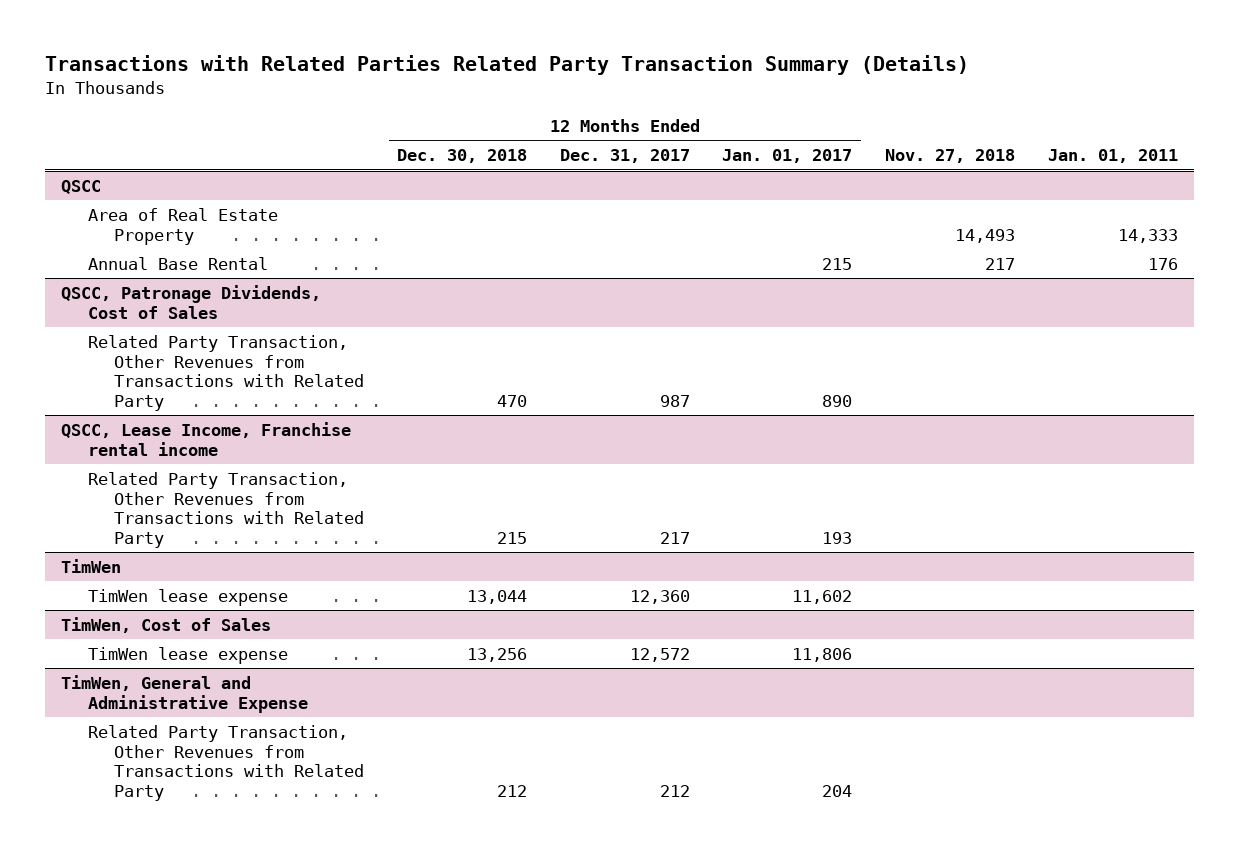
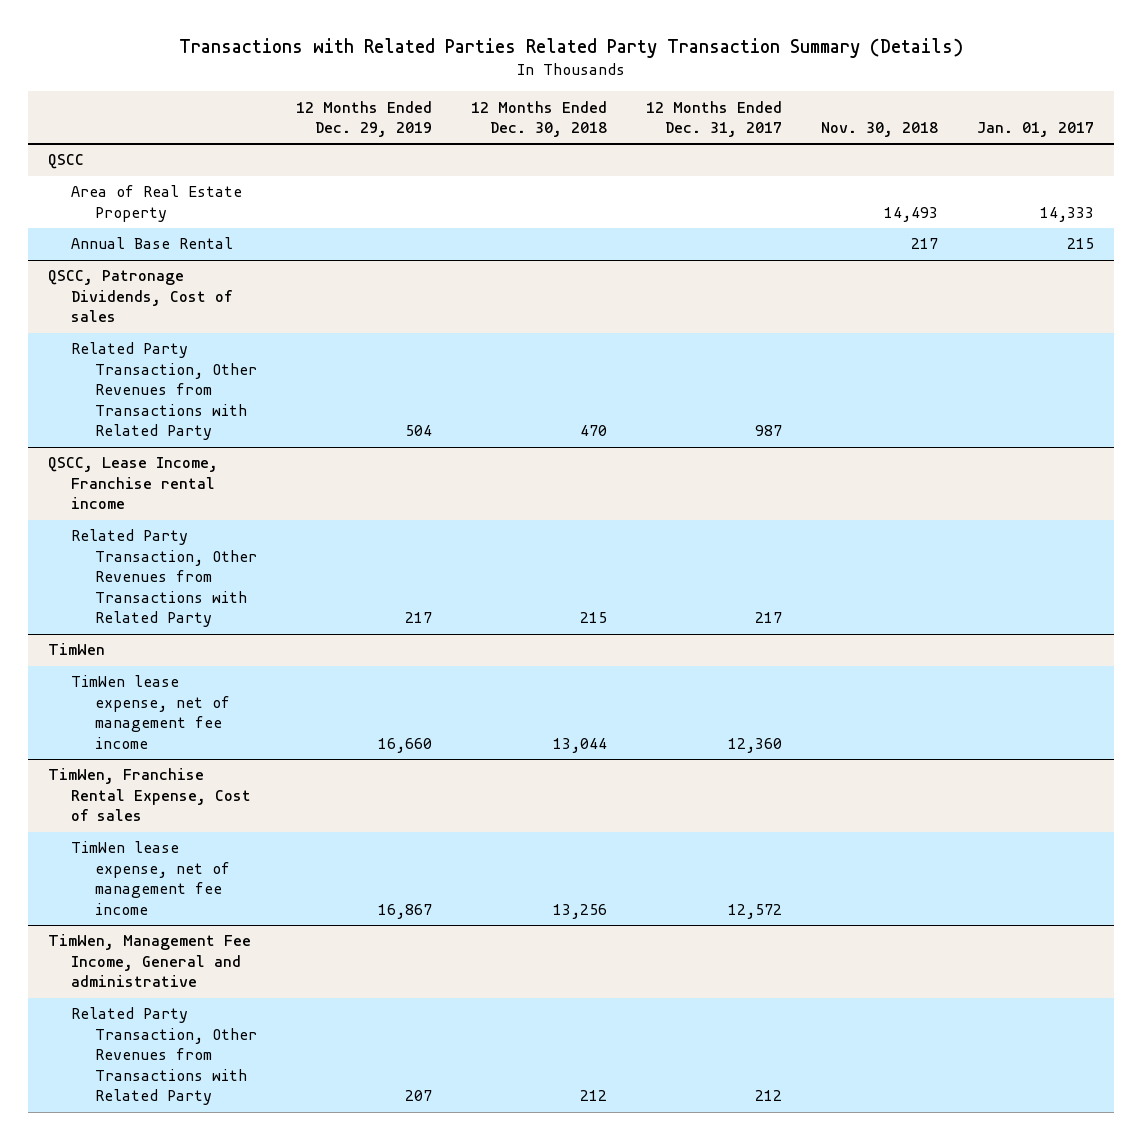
- | 12 Months Ended Dec. 30, 2018 | 12 Months Ended Dec. 31, 2017 | 12 Months Ended Jan. 01, 2017 | Nov. 27, 2018 | Jan. 01, 2011
+ | 12 Months Ended Dec. 29, 2019 | 12 Months Ended Dec. 30, 2018 | 12 Months Ended Dec. 31, 2017 | Nov. 30, 2018 | Jan. 01, 2017
- QSCC, Patronage Dividends, Cost of Sales
+ QSCC, Patronage Dividends, Cost of sales
@ TimWen
- TimWen lease expense | 13,044 | 12,360 | 11,602 | |
- TimWen, Cost of Sales
- TimWen lease expense | 13,256 | 12,572 | 11,806 | |
- TimWen, General and Administrative Expense
@ TimWen
+ TimWen lease expense, net of management fee income | 16,660 | 13,044 | 12,360 | |
+ TimWen, Franchise Rental Expense, Cost of sales
+ TimWen lease expense, net of management fee income | 16,867 | 13,256 | 12,572 | |
+ TimWen, Management Fee Income, General and administrative

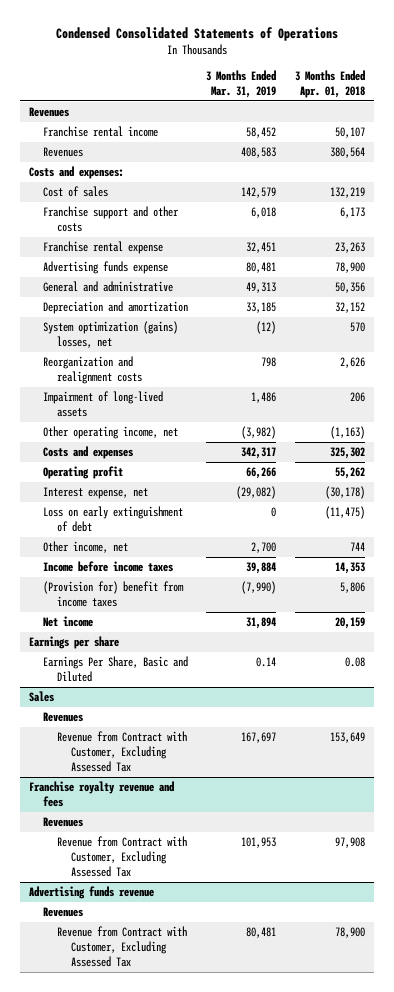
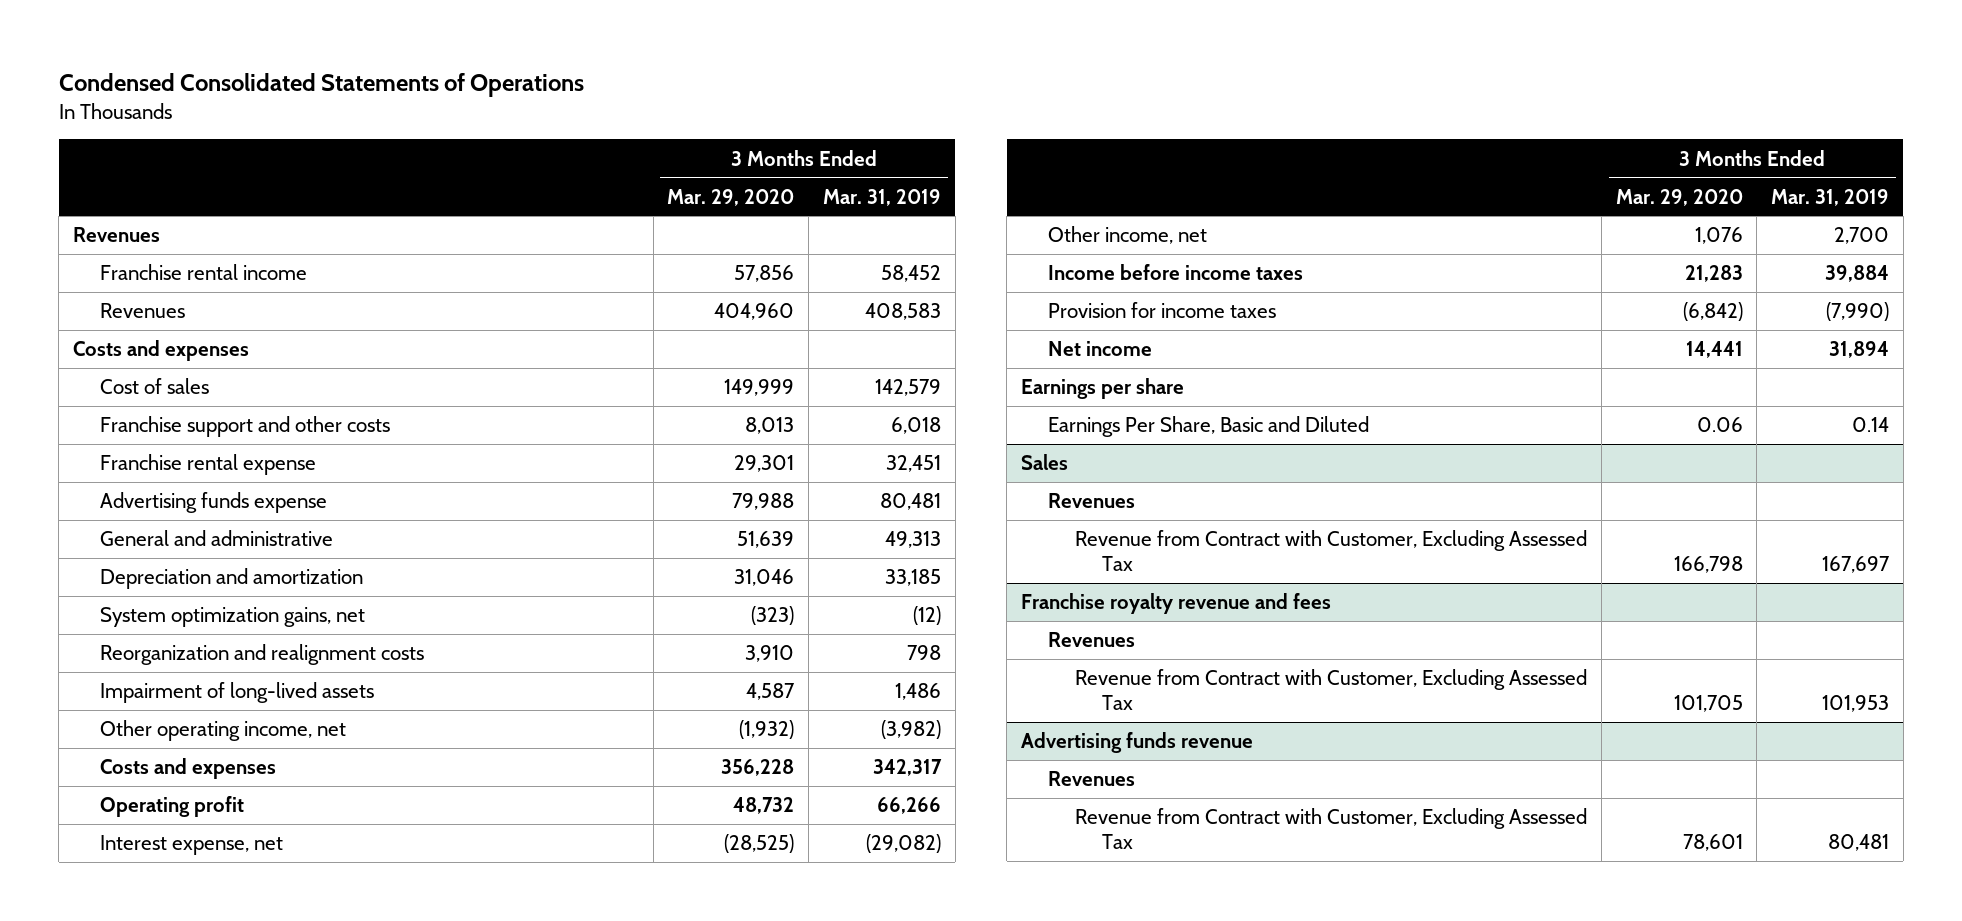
- | 3 Months Ended Mar. 31, 2019 | 3 Months Ended Apr. 01, 2018
+ | 3 Months Ended Mar. 29, 2020 | 3 Months Ended Mar. 31, 2019
- Costs and expenses:
+ Costs and expenses
- System optimization (gains) losses, net | (12) | 570
+ System optimization gains, net | (323) | (12)
- Loss on early extinguishment of debt | 0 | (11,475)
- (Provision for) benefit from income taxes | (7,990) | 5,806
+ Provision for income taxes | (6,842) | (7,990)

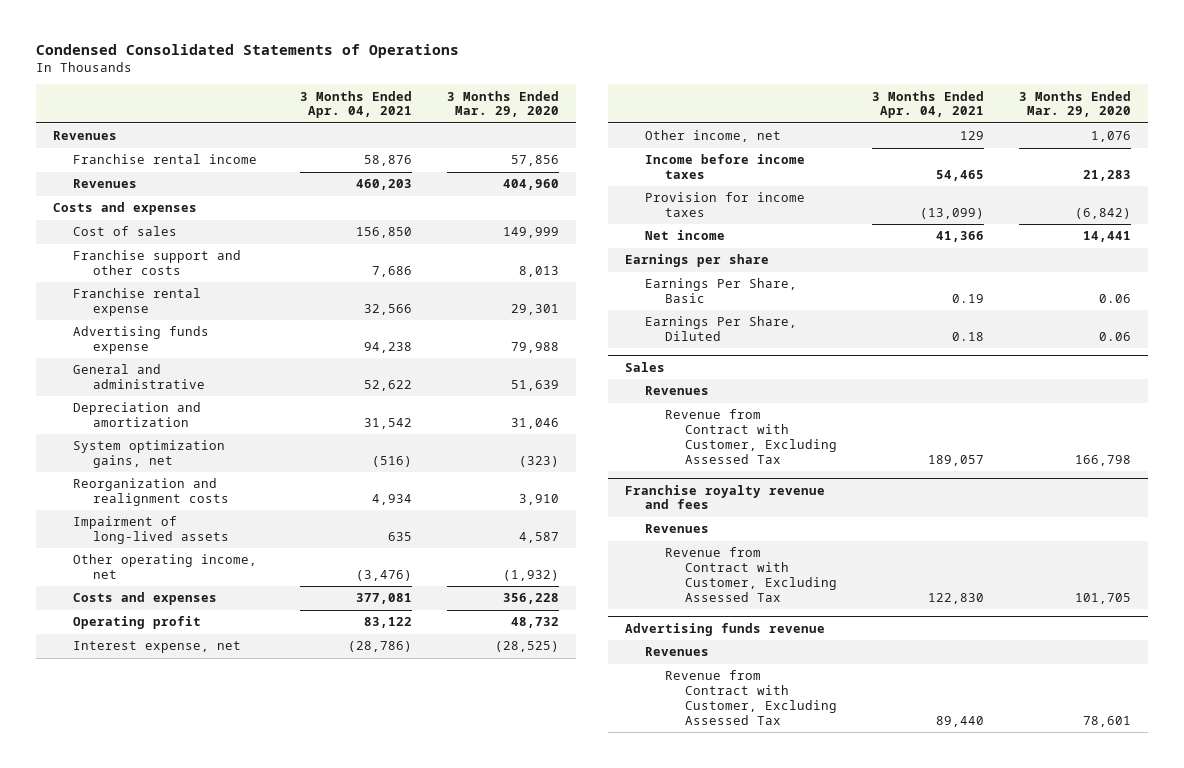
- | 3 Months Ended Mar. 29, 2020 | 3 Months Ended Mar. 31, 2019
+ | 3 Months Ended Apr. 04, 2021 | 3 Months Ended Mar. 29, 2020
- Earnings Per Share, Basic and Diluted | 0.06 | 0.14
+ Earnings Per Share, Basic | 0.19 | 0.06
+ Earnings Per Share, Diluted | 0.18 | 0.06

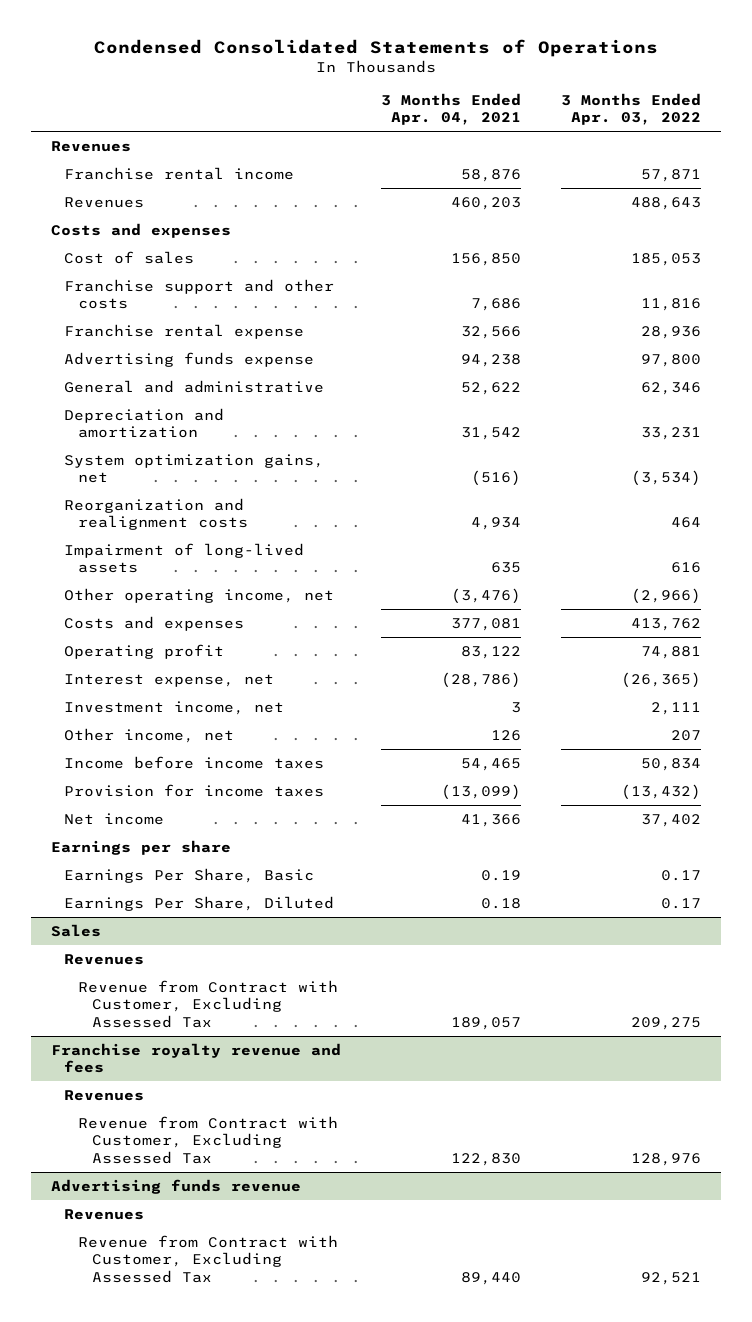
- | 3 Months Ended Apr. 04, 2021 | 3 Months Ended Mar. 29, 2020
+ | 3 Months Ended Apr. 04, 2021 | 3 Months Ended Apr. 03, 2022
- Other income, net | 129 | 1,076
+ Investment income, net | 3 | 2,111
+ Other income, net | 126 | 207

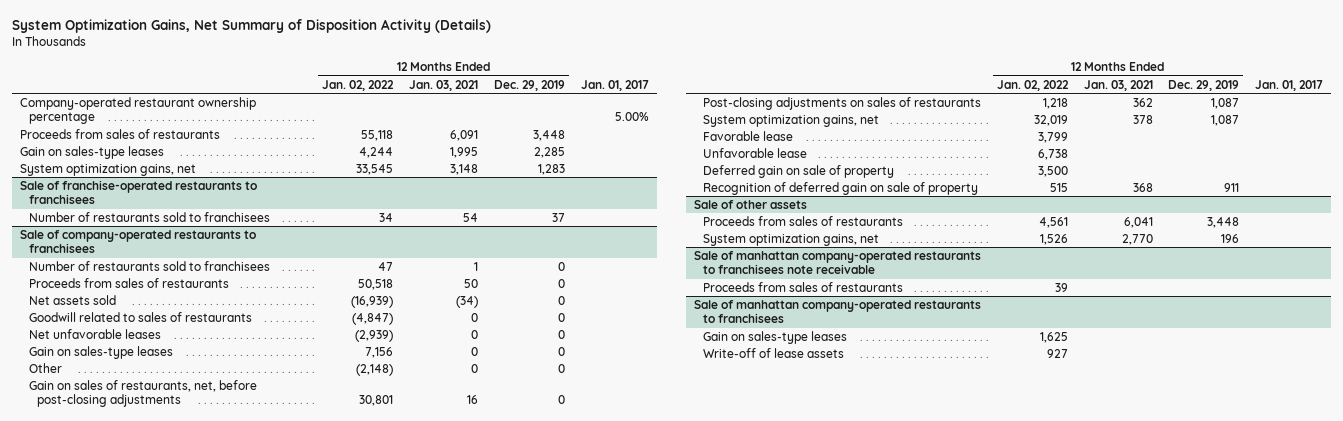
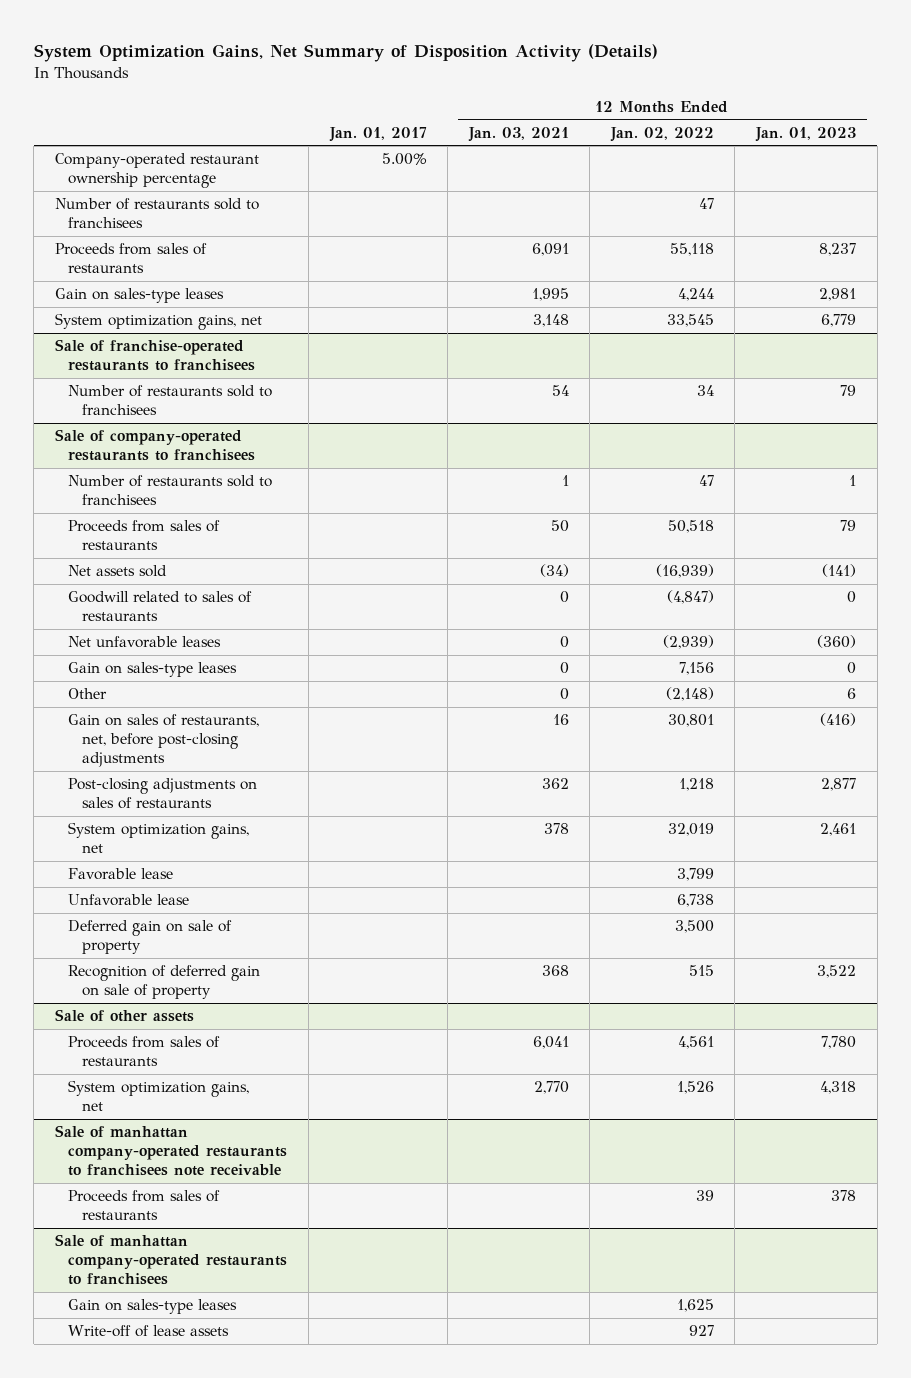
- | 12 Months Ended Jan. 02, 2022 | 12 Months Ended Jan. 03, 2021 | 12 Months Ended Dec. 29, 2019 | Jan. 01, 2017
+ | Jan. 01, 2017 | 12 Months Ended Jan. 03, 2021 | 12 Months Ended Jan. 02, 2022 | 12 Months Ended Jan. 01, 2023
+ Number of restaurants sold to franchisees | | | 47 |

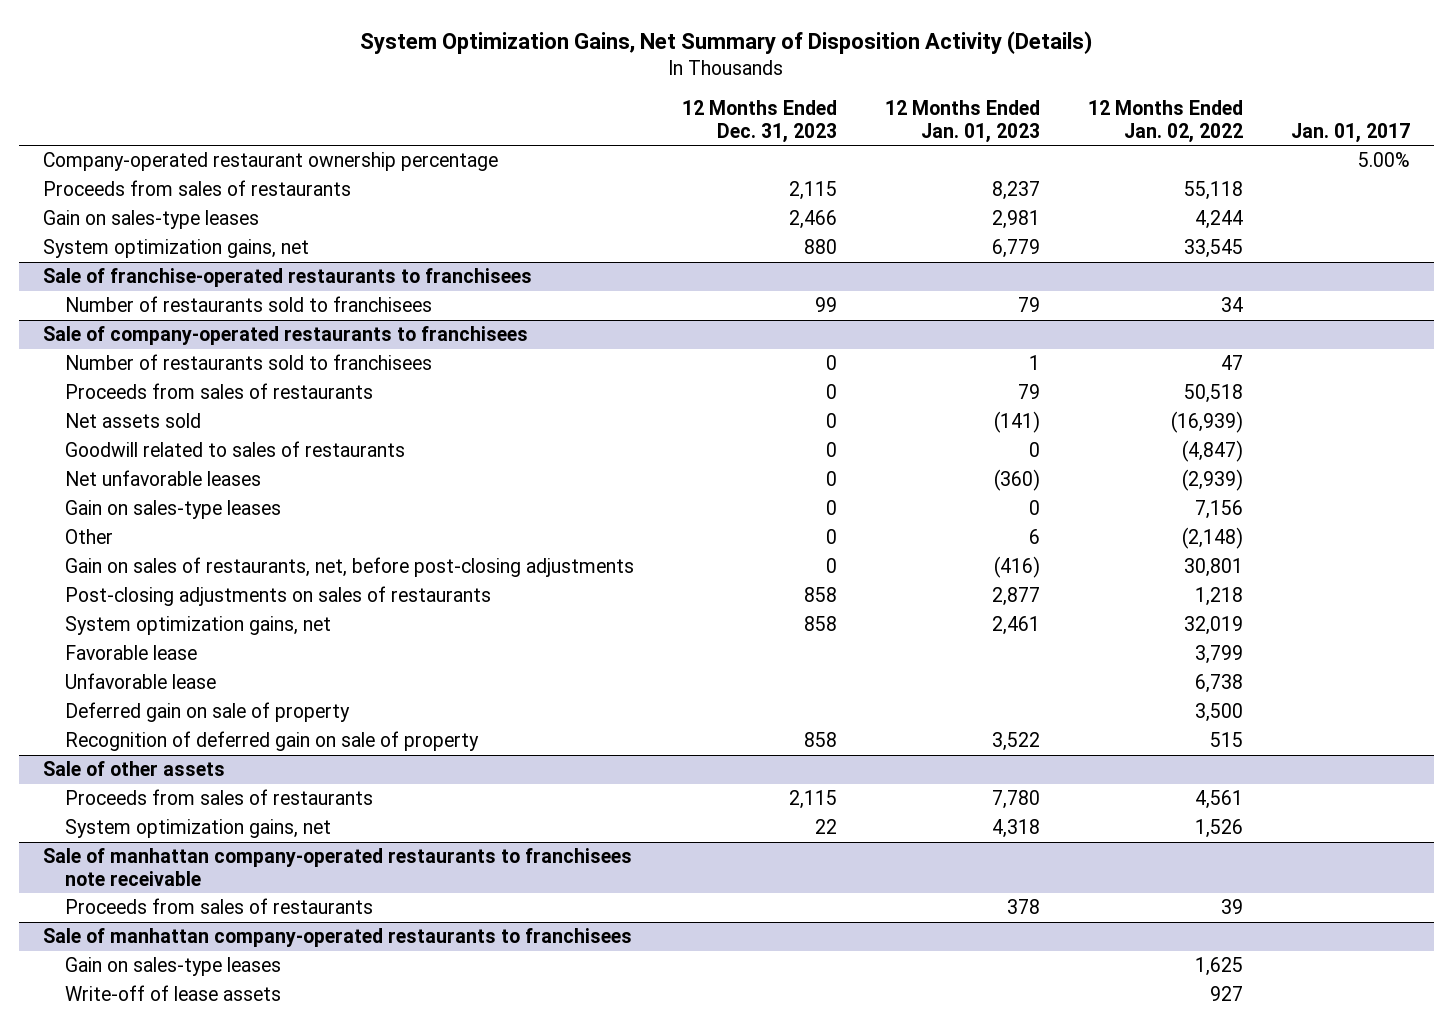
- | Jan. 01, 2017 | 12 Months Ended Jan. 03, 2021 | 12 Months Ended Jan. 02, 2022 | 12 Months Ended Jan. 01, 2023
+ | 12 Months Ended Dec. 31, 2023 | 12 Months Ended Jan. 01, 2023 | 12 Months Ended Jan. 02, 2022 | Jan. 01, 2017
- Number of restaurants sold to franchisees | | | 47 |

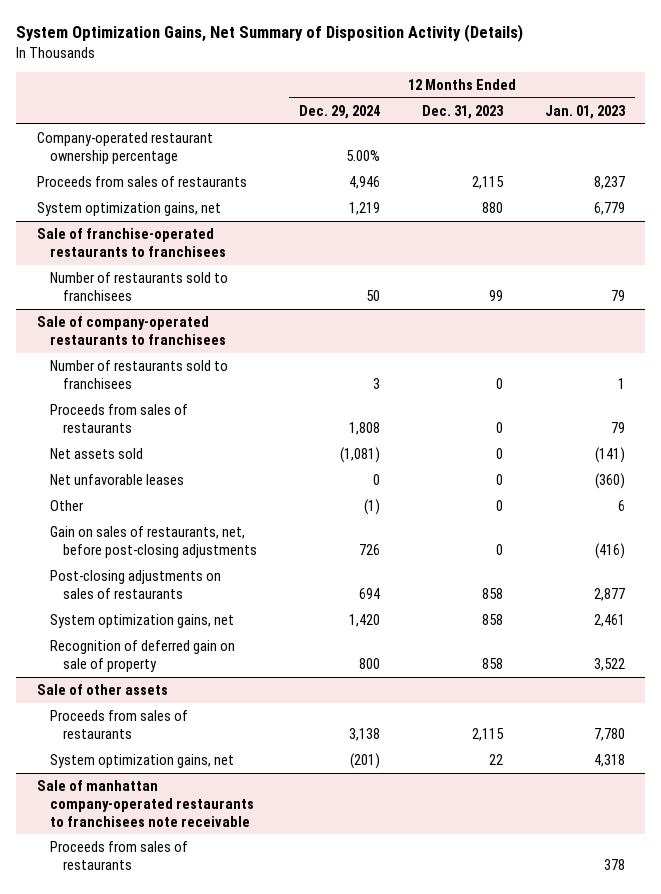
- | 12 Months Ended Dec. 31, 2023 | 12 Months Ended Jan. 01, 2023 | 12 Months Ended Jan. 02, 2022 | Jan. 01, 2017
+ | 12 Months Ended Dec. 29, 2024 | 12 Months Ended Dec. 31, 2023 | 12 Months Ended Jan. 01, 2023
- Gain on sales-type leases | 2,466 | 2,981 | 4,244 |
@ Sale of company-operated restaurants to franchisees
- Goodwill related to sales of restaurants | 0 | 0 | (4,847) |
- Gain on sales-type leases | 0 | 0 | 7,156 |
- Favorable lease | | | 3,799 |
- Unfavorable lease | | | 6,738 |
- Deferred gain on sale of property | | | 3,500 |
- Sale of manhattan company-operated restaurants to franchisees
- Gain on sales-type leases | | | 1,625 |
- Write-off of lease assets | | | 927 |

